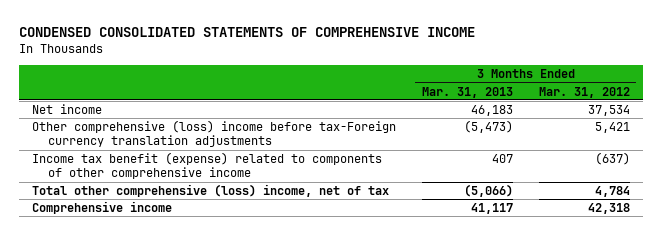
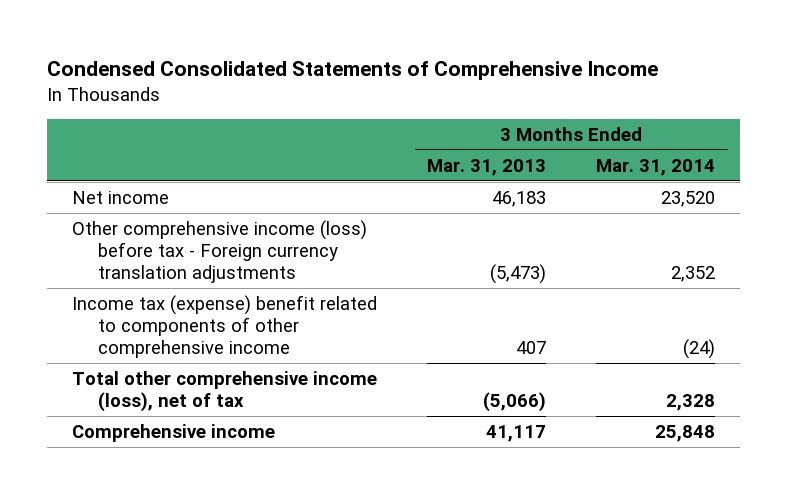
- CONDENSED CONSOLIDATED STATEMENTS OF COMPREHENSIVE INCOME
+ Condensed Consolidated Statements of Comprehensive Income
- | 3 Months Ended Mar. 31, 2013 | 3 Months Ended Mar. 31, 2012
+ | 3 Months Ended Mar. 31, 2013 | 3 Months Ended Mar. 31, 2014
- Other comprehensive (loss) income before tax-Foreign currency translation adjustments | (5,473) | 5,421
- Income tax benefit (expense) related to components of other comprehensive income | 407 | (637)
- Total other comprehensive (loss) income, net of tax | (5,066) | 4,784
+ Other comprehensive income (loss) before tax - Foreign currency translation adjustments | (5,473) | 2,352
+ Income tax (expense) benefit related to components of other comprehensive income | 407 | (24)
+ Total other comprehensive income (loss), net of tax | (5,066) | 2,328

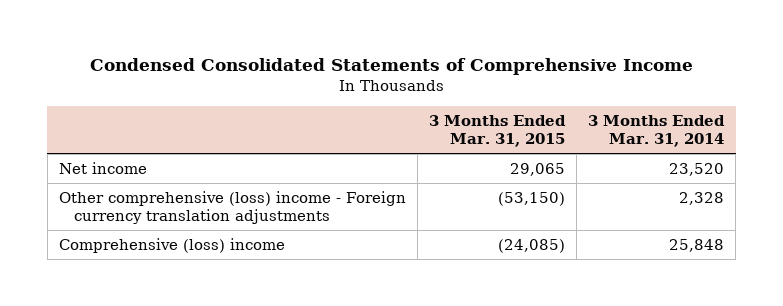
- | 3 Months Ended Mar. 31, 2013 | 3 Months Ended Mar. 31, 2014
+ | 3 Months Ended Mar. 31, 2015 | 3 Months Ended Mar. 31, 2014
- Other comprehensive income (loss) before tax - Foreign currency translation adjustments | (5,473) | 2,352
- Income tax (expense) benefit related to components of other comprehensive income | 407 | (24)
- Total other comprehensive income (loss), net of tax | (5,066) | 2,328
- Comprehensive income | 41,117 | 25,848
+ Other comprehensive (loss) income - Foreign currency translation adjustments | (53,150) | 2,328
+ Comprehensive (loss) income | (24,085) | 25,848

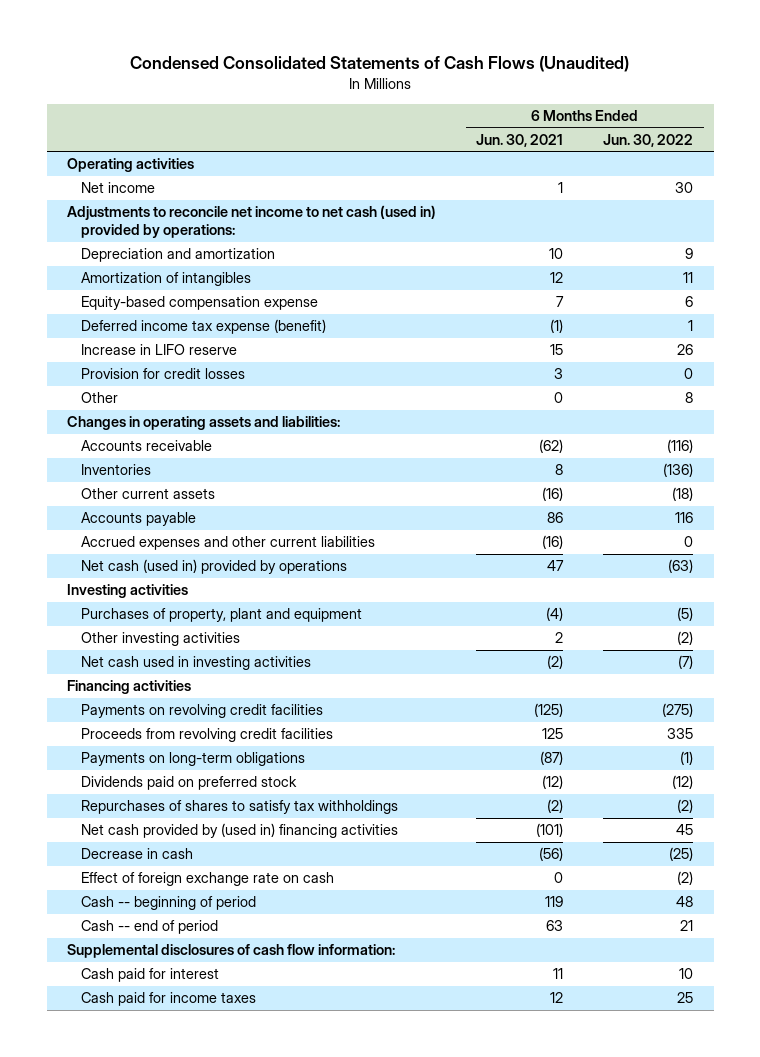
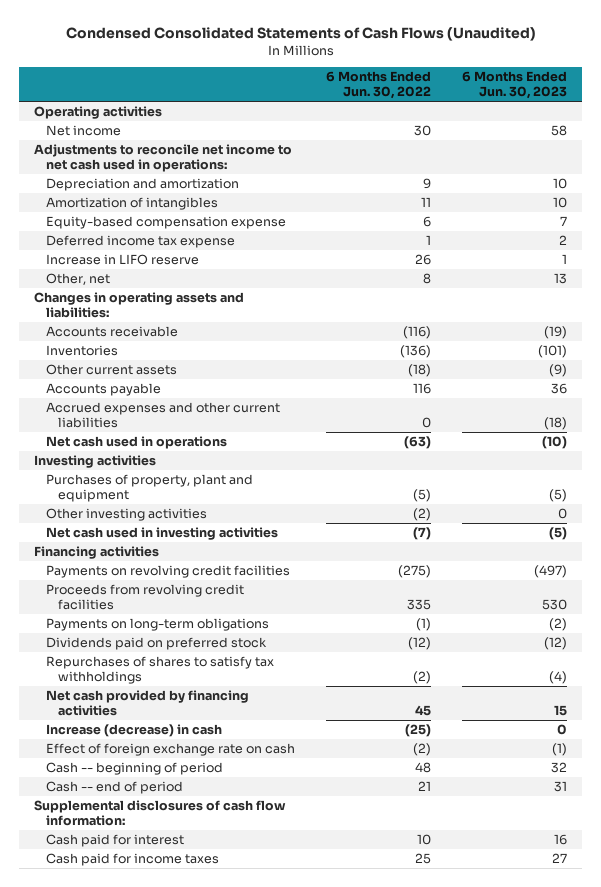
- | 6 Months Ended Jun. 30, 2021 | 6 Months Ended Jun. 30, 2022
+ | 6 Months Ended Jun. 30, 2022 | 6 Months Ended Jun. 30, 2023
- Adjustments to reconcile net income to net cash (used in) provided by operations:
+ Adjustments to reconcile net income to net cash used in operations:
- Deferred income tax expense (benefit) | (1) | 1
+ Deferred income tax expense | 1 | 2
- Provision for credit losses | 3 | 0
- Other | 0 | 8
+ Other, net | 8 | 13
- Net cash (used in) provided by operations | 47 | (63)
+ Net cash used in operations | (63) | (10)
- Net cash provided by (used in) financing activities | (101) | 45
- Decrease in cash | (56) | (25)
+ Net cash provided by financing activities | 45 | 15
+ Increase (decrease) in cash | (25) | 0

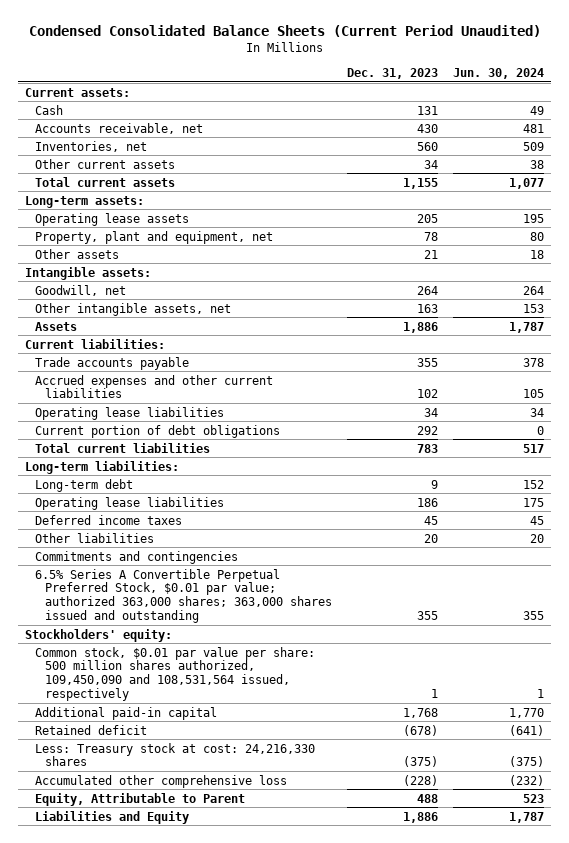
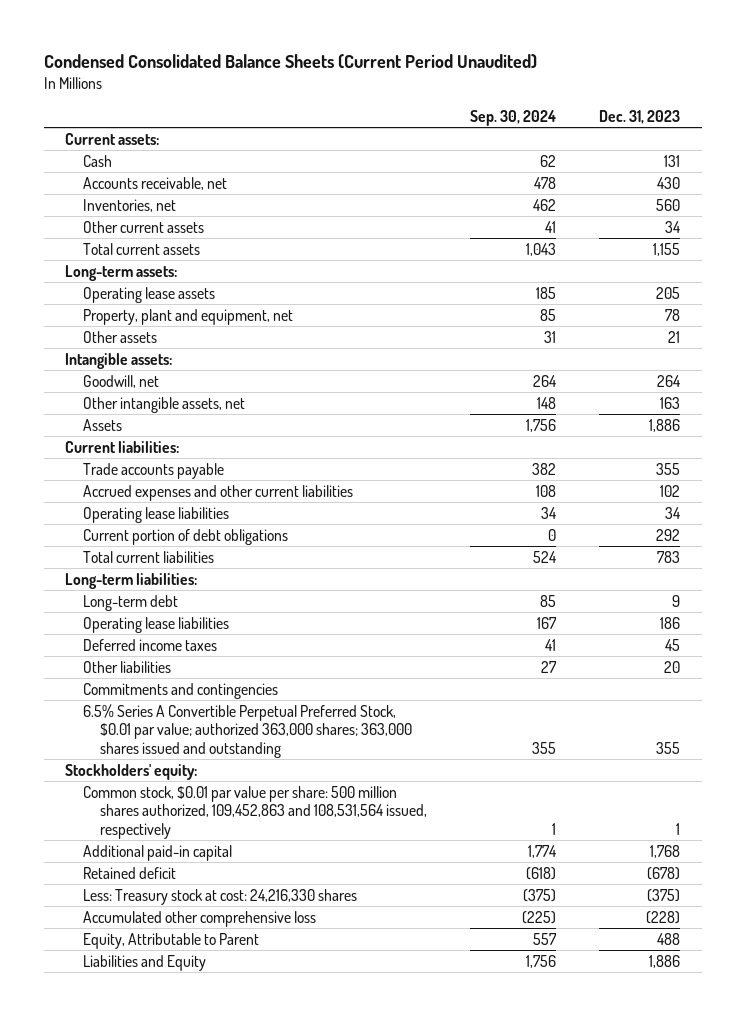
- | Dec. 31, 2023 | Jun. 30, 2024
+ | Sep. 30, 2024 | Dec. 31, 2023
- Common stock, $0.01 par value per share: 500 million shares authorized, 109,450,090 and 108,531,564 issued, respectively | 1 | 1
+ Common stock, $0.01 par value per share: 500 million shares authorized, 109,452,863 and 108,531,564 issued, respectively | 1 | 1

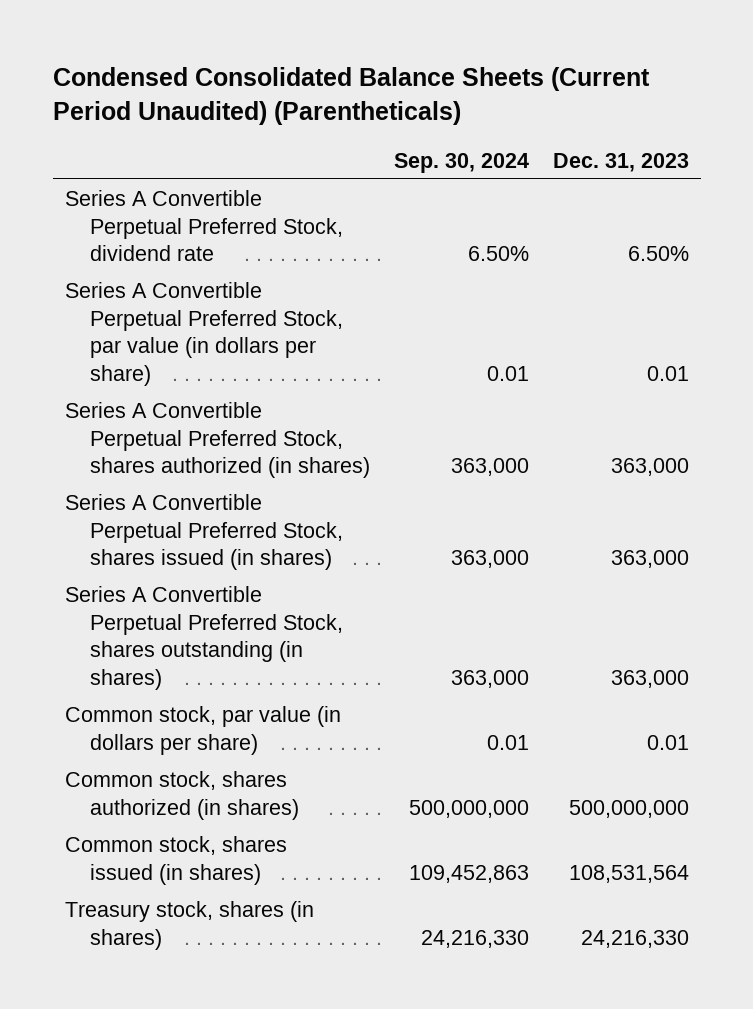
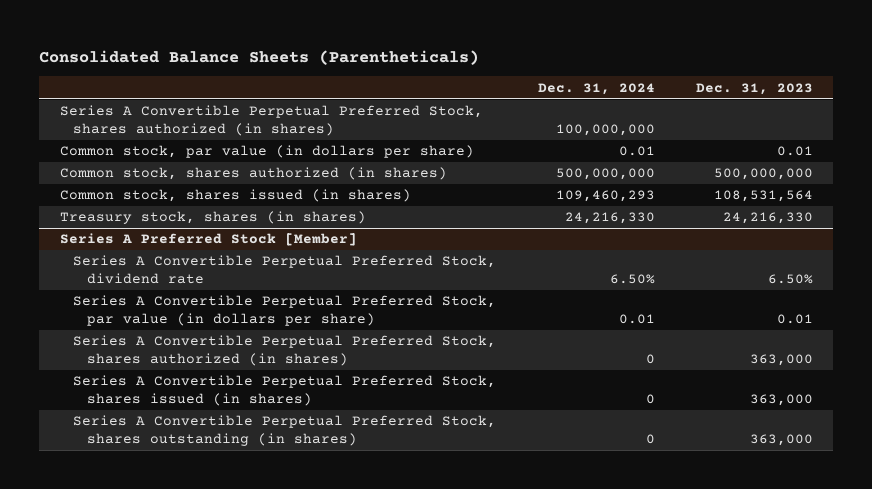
- Condensed Consolidated Balance Sheets (Current Period Unaudited) (Parentheticals)
+ Consolidated Balance Sheets (Parentheticals)
- | Sep. 30, 2024 | Dec. 31, 2023
+ | Dec. 31, 2024 | Dec. 31, 2023
+ Series A Convertible Perpetual Preferred Stock, shares authorized (in shares) | 100,000,000 |
moved up: Common stock, par value (in dollars per share) | 0.01 | 0.01
moved up: Common stock, shares authorized (in shares) | 500,000,000 | 500,000,000
moved up: Common stock, shares issued (in shares) | 109,460,293 | 108,531,564
moved up: Treasury stock, shares (in shares) | 24,216,330 | 24,216,330
+ Series A Preferred Stock [Member]

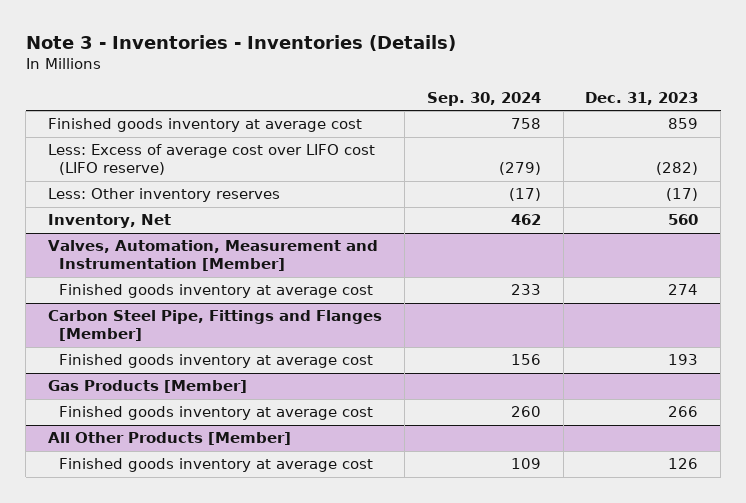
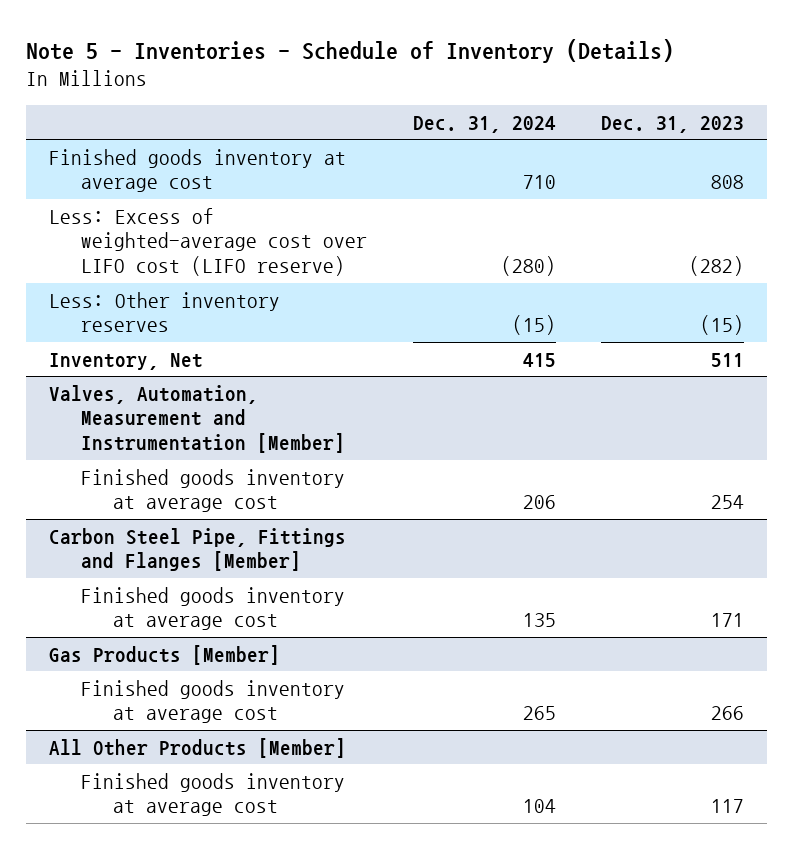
- Note 3 - Inventories - Inventories (Details)
+ Note 5 - Inventories - Schedule of Inventory (Details)
- | Sep. 30, 2024 | Dec. 31, 2023
+ | Dec. 31, 2024 | Dec. 31, 2023
- Finished goods inventory at average cost | 758 | 859
- Less: Excess of average cost over LIFO cost (LIFO reserve) | (279) | (282)
- Less: Other inventory reserves | (17) | (17)
- Inventory, Net | 462 | 560
+ Finished goods inventory at average cost | 710 | 808
+ Less: Excess of weighted-average cost over LIFO cost (LIFO reserve) | (280) | (282)
+ Less: Other inventory reserves | (15) | (15)
+ Inventory, Net | 415 | 511
@ Valves, Automation, Measurement and Instrumentation [Member]
- Finished goods inventory at average cost | 233 | 274
+ Finished goods inventory at average cost | 206 | 254
@ Carbon Steel Pipe, Fittings and Flanges [Member]
- Finished goods inventory at average cost | 156 | 193
+ Finished goods inventory at average cost | 135 | 171
@ All Other Products [Member]
- Finished goods inventory at average cost | 109 | 126
+ Finished goods inventory at average cost | 104 | 117

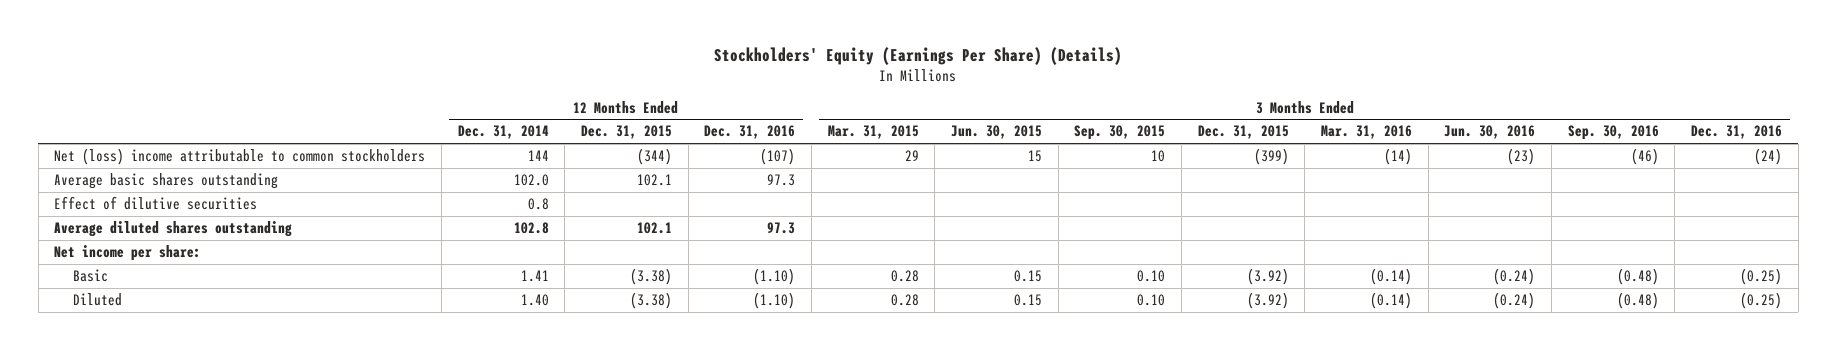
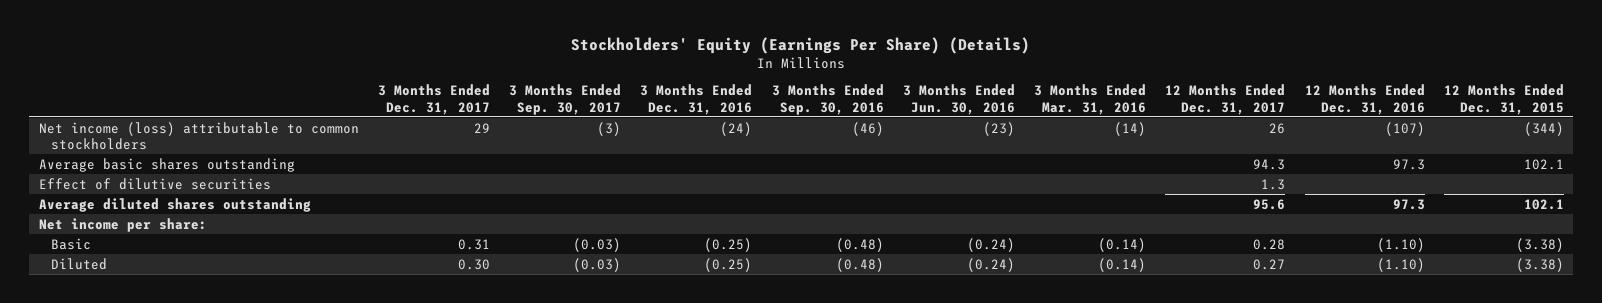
- | 12 Months Ended Dec. 31, 2014 | 12 Months Ended Dec. 31, 2015 | 12 Months Ended Dec. 31, 2016 | 3 Months Ended Mar. 31, 2015 | 3 Months Ended Jun. 30, 2015 | 3 Months Ended Sep. 30, 2015 | 3 Months Ended Dec. 31, 2015 | 3 Months Ended Mar. 31, 2016 | 3 Months Ended Jun. 30, 2016 | 3 Months Ended Sep. 30, 2016 | 3 Months Ended Dec. 31, 2016
+ | 3 Months Ended Dec. 31, 2017 | 3 Months Ended Sep. 30, 2017 | 3 Months Ended Dec. 31, 2016 | 3 Months Ended Sep. 30, 2016 | 3 Months Ended Jun. 30, 2016 | 3 Months Ended Mar. 31, 2016 | 12 Months Ended Dec. 31, 2017 | 12 Months Ended Dec. 31, 2016 | 12 Months Ended Dec. 31, 2015
- Net (loss) income attributable to common stockholders | 144 | (344) | (107) | 29 | 15 | 10 | (399) | (14) | (23) | (46) | (24)
+ Net income (loss) attributable to common stockholders | 29 | (3) | (24) | (46) | (23) | (14) | 26 | (107) | (344)

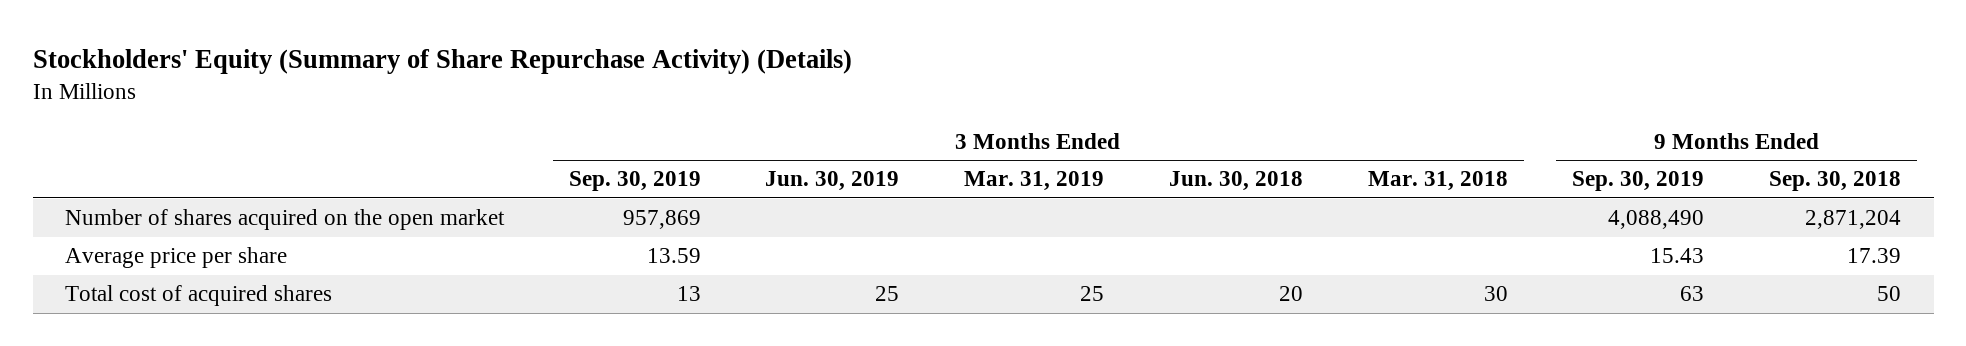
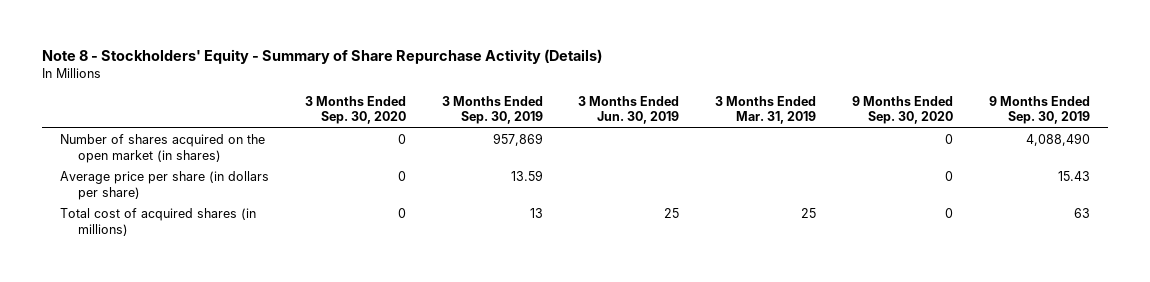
- Stockholders' Equity (Summary of Share Repurchase Activity) (Details)
+ Note 8 - Stockholders' Equity - Summary of Share Repurchase Activity (Details)
- | 3 Months Ended Sep. 30, 2019 | 3 Months Ended Jun. 30, 2019 | 3 Months Ended Mar. 31, 2019 | 3 Months Ended Jun. 30, 2018 | 3 Months Ended Mar. 31, 2018 | 9 Months Ended Sep. 30, 2019 | 9 Months Ended Sep. 30, 2018
+ | 3 Months Ended Sep. 30, 2020 | 3 Months Ended Sep. 30, 2019 | 3 Months Ended Jun. 30, 2019 | 3 Months Ended Mar. 31, 2019 | 9 Months Ended Sep. 30, 2020 | 9 Months Ended Sep. 30, 2019
- Number of shares acquired on the open market | 957,869 | | | | | 4,088,490 | 2,871,204
- Average price per share | 13.59 | | | | | 15.43 | 17.39
- Total cost of acquired shares | 13 | 25 | 25 | 20 | 30 | 63 | 50
+ Number of shares acquired on the open market (in shares) | 0 | 957,869 | | | 0 | 4,088,490
+ Average price per share (in dollars per share) | 0 | 13.59 | | | 0 | 15.43
+ Total cost of acquired shares (in millions) | 0 | 13 | 25 | 25 | 0 | 63

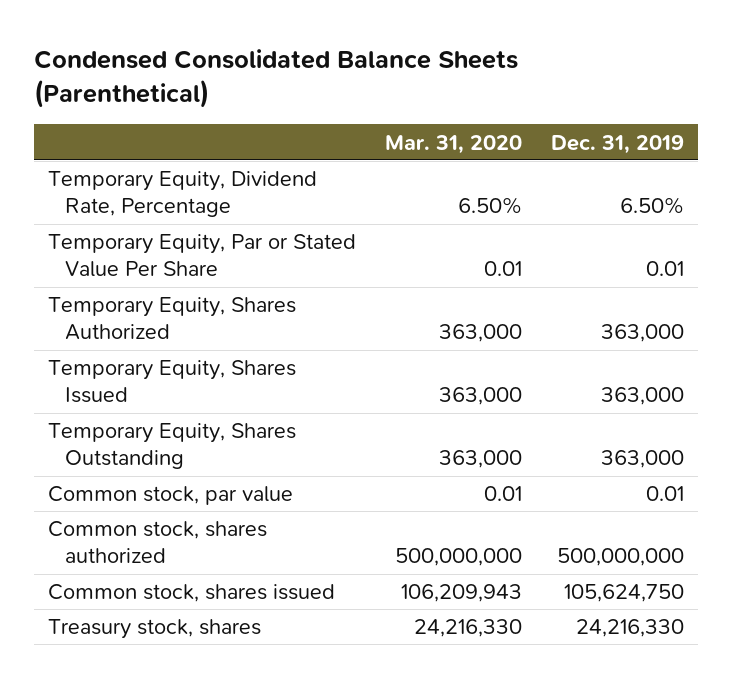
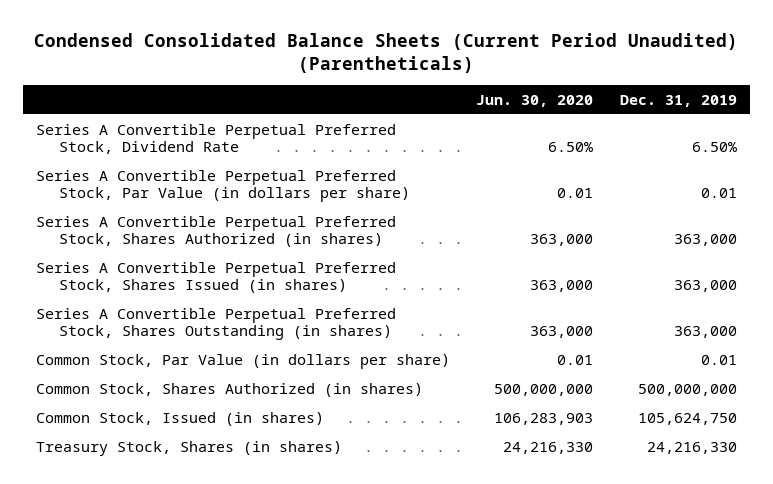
- Condensed Consolidated Balance Sheets (Parenthetical)
+ Condensed Consolidated Balance Sheets (Current Period Unaudited) (Parentheticals)
- | Mar. 31, 2020 | Dec. 31, 2019
+ | Jun. 30, 2020 | Dec. 31, 2019
- Temporary Equity, Dividend Rate, Percentage | 6.50% | 6.50%
- Temporary Equity, Par or Stated Value Per Share | 0.01 | 0.01
- Temporary Equity, Shares Authorized | 363,000 | 363,000
- Temporary Equity, Shares Issued | 363,000 | 363,000
- Temporary Equity, Shares Outstanding | 363,000 | 363,000
- Common stock, par value | 0.01 | 0.01
- Common stock, shares authorized | 500,000,000 | 500,000,000
- Common stock, shares issued | 106,209,943 | 105,624,750
- Treasury stock, shares | 24,216,330 | 24,216,330
+ Series A Convertible Perpetual Preferred Stock, Dividend Rate | 6.50% | 6.50%
+ Series A Convertible Perpetual Preferred Stock, Par Value (in dollars per share) | 0.01 | 0.01
+ Series A Convertible Perpetual Preferred Stock, Shares Authorized (in shares) | 363,000 | 363,000
+ Series A Convertible Perpetual Preferred Stock, Shares Issued (in shares) | 363,000 | 363,000
+ Series A Convertible Perpetual Preferred Stock, Shares Outstanding (in shares) | 363,000 | 363,000
+ Common Stock, Par Value (in dollars per share) | 0.01 | 0.01
+ Common Stock, Shares Authorized (in shares) | 500,000,000 | 500,000,000
+ Common Stock, Issued (in shares) | 106,283,903 | 105,624,750
+ Treasury Stock, Shares (in shares) | 24,216,330 | 24,216,330

